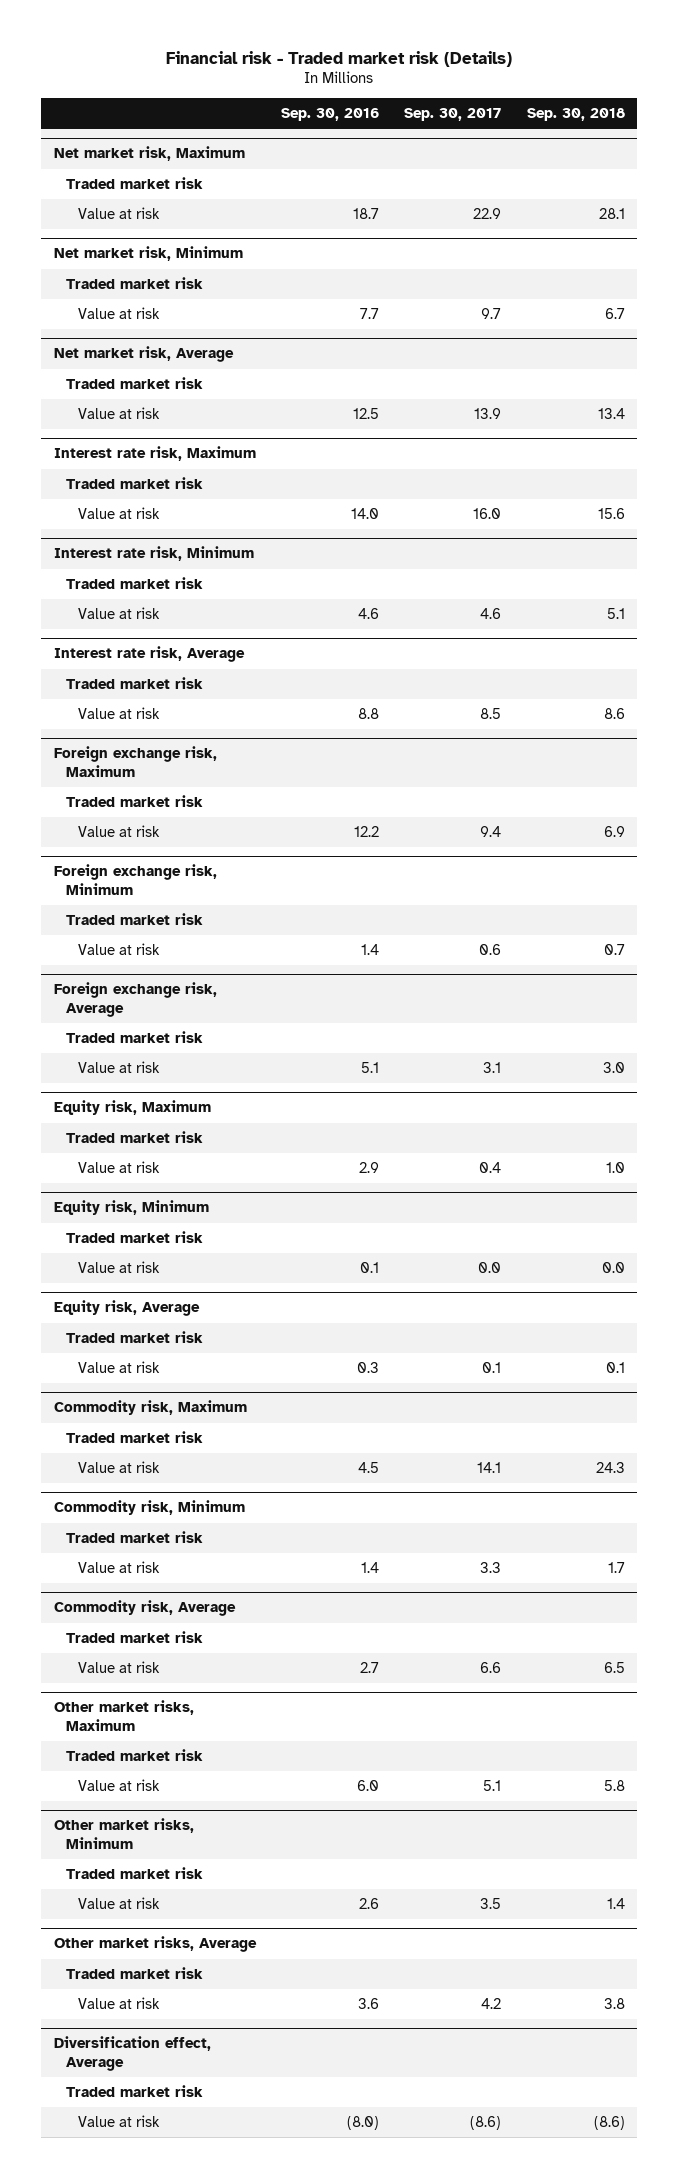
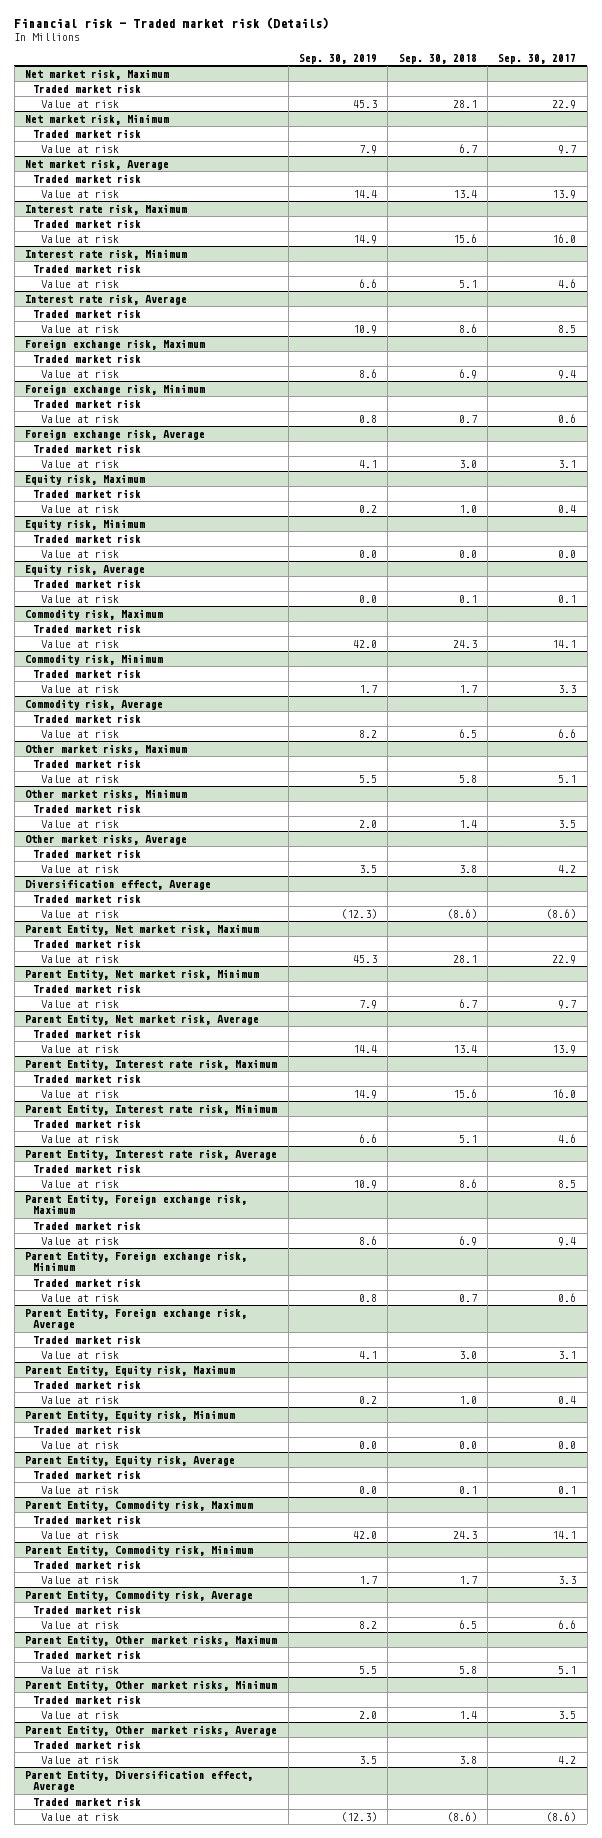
- | Sep. 30, 2016 | Sep. 30, 2017 | Sep. 30, 2018
+ | Sep. 30, 2019 | Sep. 30, 2018 | Sep. 30, 2017
+ Parent Entity, Net market risk, Maximum
+ Traded market risk
+ Value at risk | 45.3 | 28.1 | 22.9
+ Parent Entity, Net market risk, Minimum
+ Traded market risk
+ Value at risk | 7.9 | 6.7 | 9.7
+ Parent Entity, Net market risk, Average
+ Traded market risk
+ Value at risk | 14.4 | 13.4 | 13.9
+ Parent Entity, Interest rate risk, Maximum
+ Traded market risk
+ Value at risk | 14.9 | 15.6 | 16.0
+ Parent Entity, Interest rate risk, Minimum
+ Traded market risk
+ Value at risk | 6.6 | 5.1 | 4.6
+ Parent Entity, Interest rate risk, Average
+ Traded market risk
+ Value at risk | 10.9 | 8.6 | 8.5
+ Parent Entity, Foreign exchange risk, Maximum
+ Traded market risk
+ Value at risk | 8.6 | 6.9 | 9.4
+ Parent Entity, Foreign exchange risk, Minimum
+ Traded market risk
+ Value at risk | 0.8 | 0.7 | 0.6
+ Parent Entity, Foreign exchange risk, Average
+ Traded market risk
+ Value at risk | 4.1 | 3.0 | 3.1
+ Parent Entity, Equity risk, Maximum
+ Traded market risk
+ Value at risk | 0.2 | 1.0 | 0.4
+ Parent Entity, Equity risk, Minimum
+ Traded market risk
+ Value at risk | 0.0 | 0.0 | 0.0
+ Parent Entity, Equity risk, Average
+ Traded market risk
+ Value at risk | 0.0 | 0.1 | 0.1
+ Parent Entity, Commodity risk, Maximum
+ Traded market risk
+ Value at risk | 42.0 | 24.3 | 14.1
+ Parent Entity, Commodity risk, Minimum
+ Traded market risk
+ Value at risk | 1.7 | 1.7 | 3.3
+ Parent Entity, Commodity risk, Average
+ Traded market risk
+ Value at risk | 8.2 | 6.5 | 6.6
+ Parent Entity, Other market risks, Maximum
+ Traded market risk
+ Value at risk | 5.5 | 5.8 | 5.1
+ Parent Entity, Other market risks, Minimum
+ Traded market risk
+ Value at risk | 2.0 | 1.4 | 3.5
+ Parent Entity, Other market risks, Average
+ Traded market risk
+ Value at risk | 3.5 | 3.8 | 4.2
+ Parent Entity, Diversification effect, Average
+ Traded market risk
+ Value at risk | (12.3) | (8.6) | (8.6)

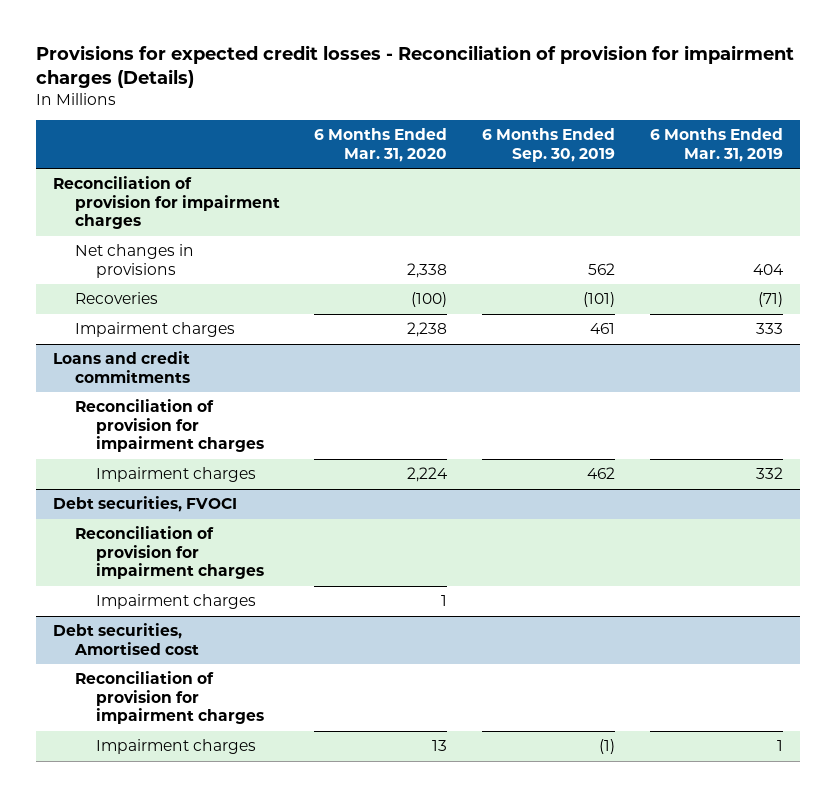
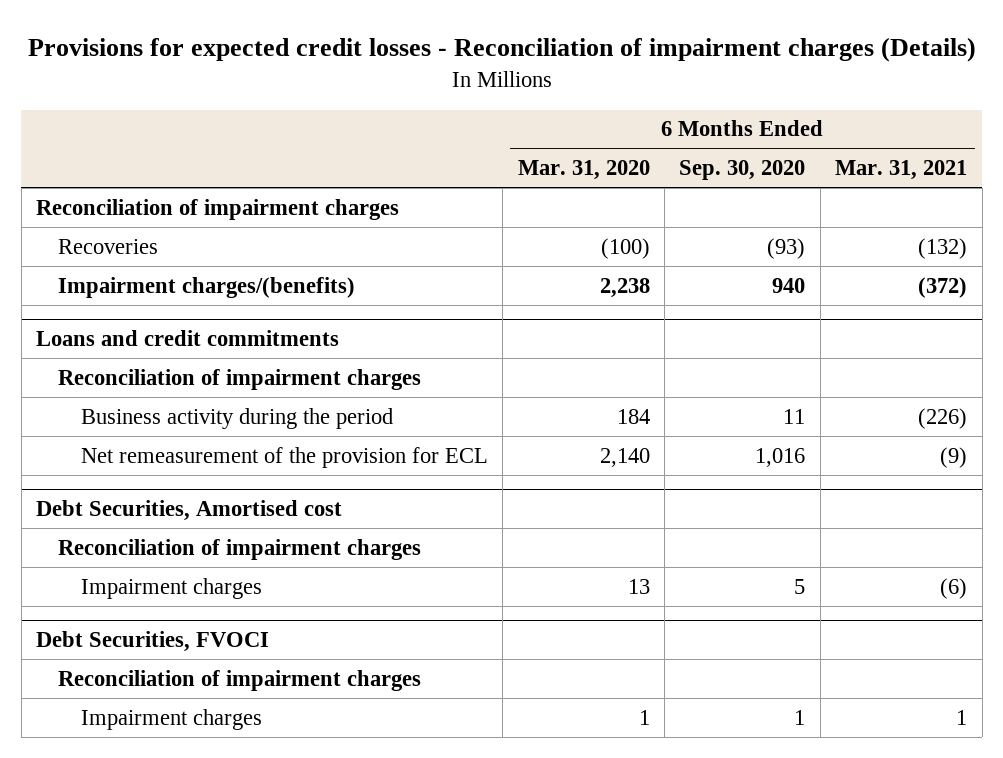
- Provisions for expected credit losses - Reconciliation of provision for impairment charges (Details)
+ Provisions for expected credit losses - Reconciliation of impairment charges (Details)
- | 6 Months Ended Mar. 31, 2020 | 6 Months Ended Sep. 30, 2019 | 6 Months Ended Mar. 31, 2019
+ | 6 Months Ended Mar. 31, 2020 | 6 Months Ended Sep. 30, 2020 | 6 Months Ended Mar. 31, 2021
- Reconciliation of provision for impairment charges
- Net changes in provisions | 2,338 | 562 | 404
+ Reconciliation of impairment charges
- Impairment charges | 2,238 | 461 | 333
+ Impairment charges/(benefits) | 2,238 | 940 | (372)
@ Loans and credit commitments
- Reconciliation of provision for impairment charges
- Impairment charges | 2,224 | 462 | 332
- Debt securities, FVOCI
- Reconciliation of provision for impairment charges
- Impairment charges | 1 | |
- Debt securities, Amortised cost
- Reconciliation of provision for impairment charges
@ Loans and credit commitments
+ Reconciliation of impairment charges
+ Business activity during the period | 184 | 11 | (226)
+ Net remeasurement of the provision for ECL | 2,140 | 1,016 | (9)
+ Debt Securities, Amortised cost
+ Reconciliation of impairment charges
+ Debt Securities, FVOCI
+ Reconciliation of impairment charges
+ Impairment charges | 1 | 1 | 1

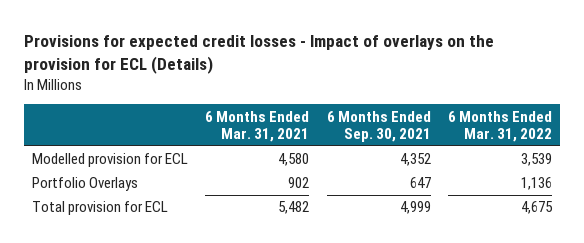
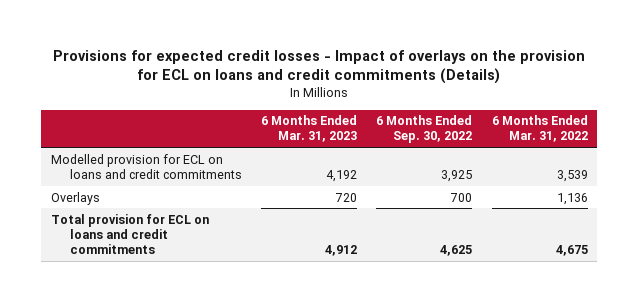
- Provisions for expected credit losses - Impact of overlays on the provision for ECL (Details)
+ Provisions for expected credit losses - Impact of overlays on the provision for ECL on loans and credit commitments (Details)
- | 6 Months Ended Mar. 31, 2021 | 6 Months Ended Sep. 30, 2021 | 6 Months Ended Mar. 31, 2022
+ | 6 Months Ended Mar. 31, 2023 | 6 Months Ended Sep. 30, 2022 | 6 Months Ended Mar. 31, 2022
- Modelled provision for ECL | 4,580 | 4,352 | 3,539
- Portfolio Overlays | 902 | 647 | 1,136
- Total provision for ECL | 5,482 | 4,999 | 4,675
+ Modelled provision for ECL on loans and credit commitments | 4,192 | 3,925 | 3,539
+ Overlays | 720 | 700 | 1,136
+ Total provision for ECL on loans and credit commitments | 4,912 | 4,625 | 4,675

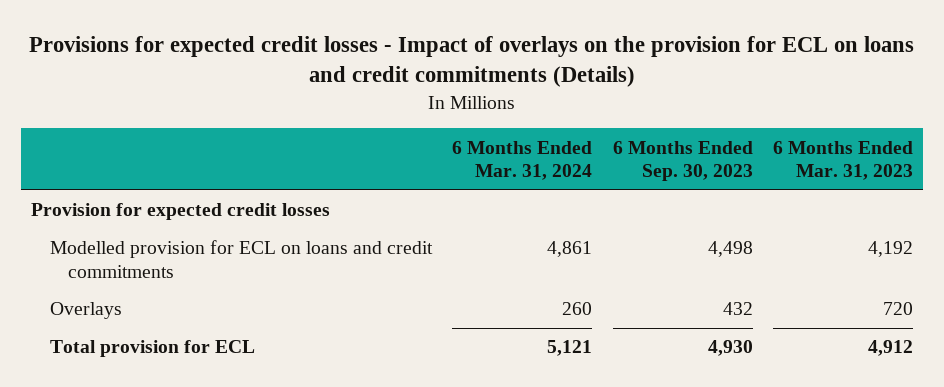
- | 6 Months Ended Mar. 31, 2023 | 6 Months Ended Sep. 30, 2022 | 6 Months Ended Mar. 31, 2022
+ | 6 Months Ended Mar. 31, 2024 | 6 Months Ended Sep. 30, 2023 | 6 Months Ended Mar. 31, 2023
+ Provision for expected credit losses
- Total provision for ECL on loans and credit commitments | 4,912 | 4,625 | 4,675
+ Total provision for ECL | 5,121 | 4,930 | 4,912

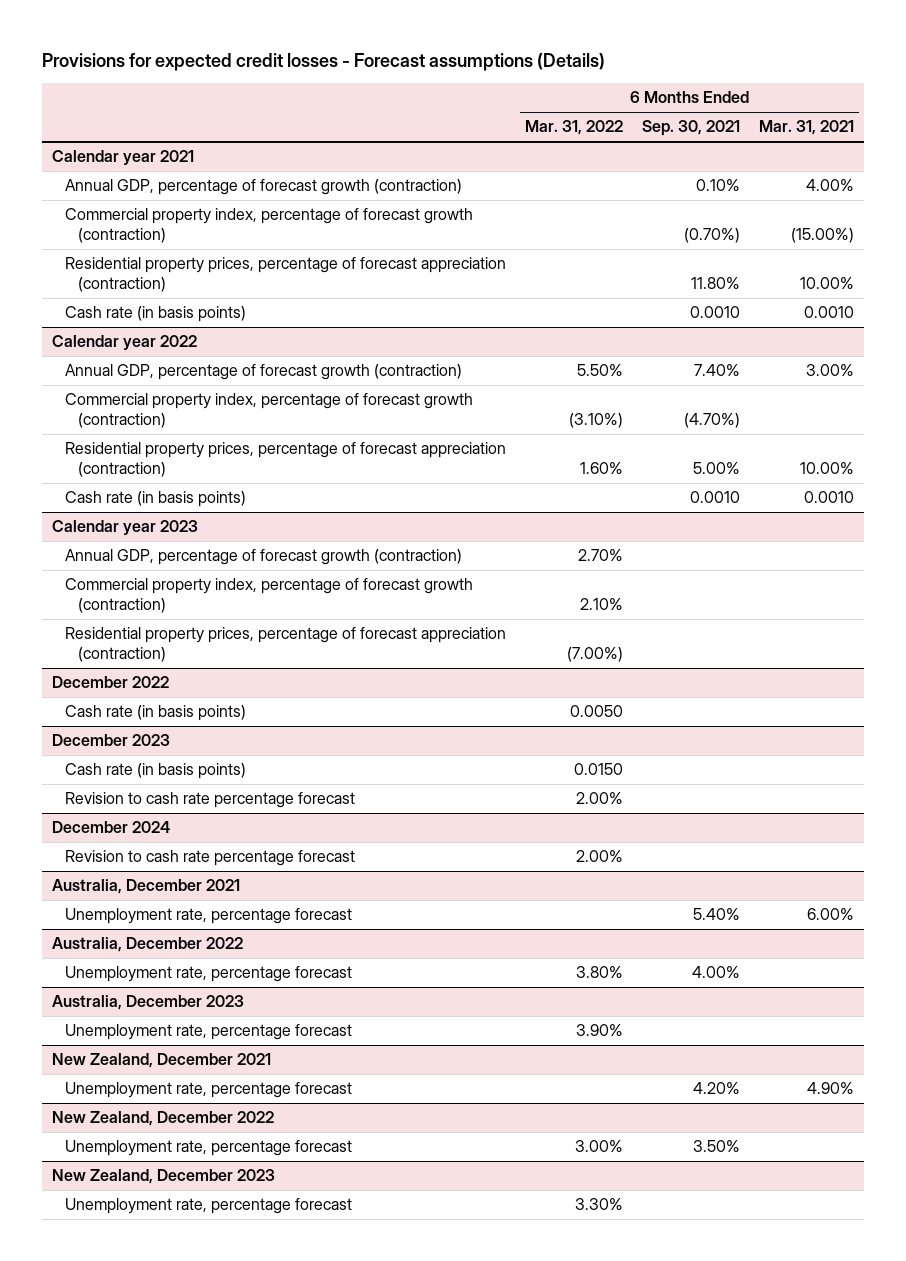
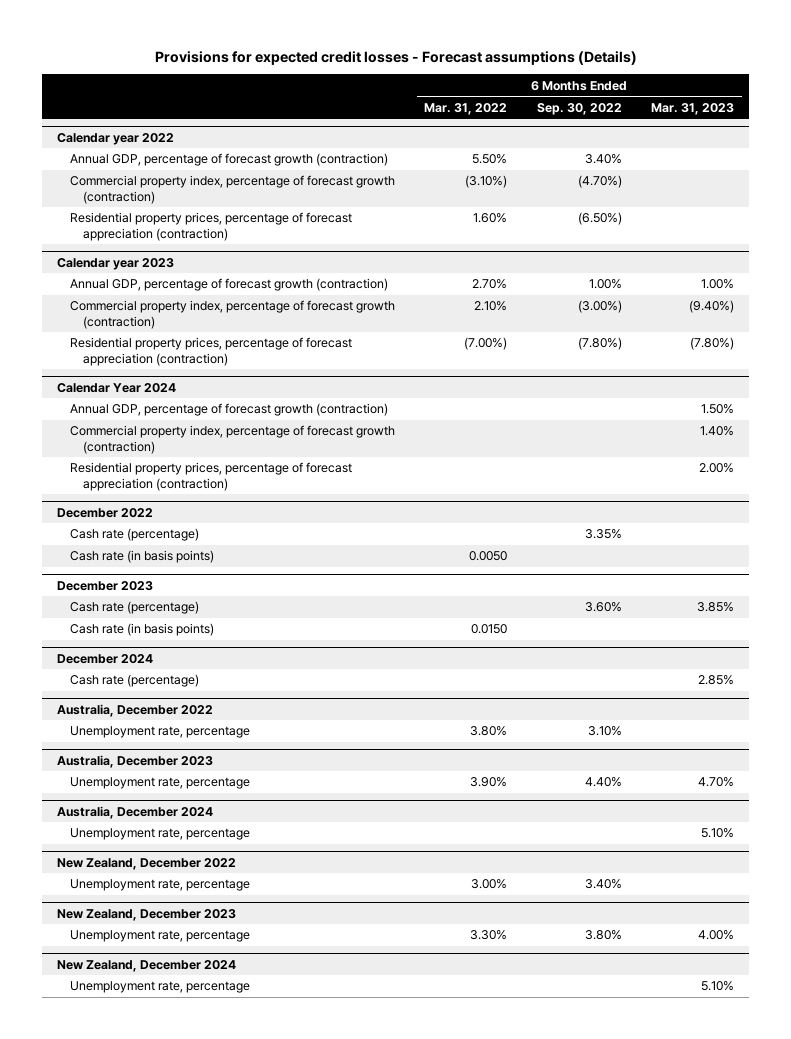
- | 6 Months Ended Mar. 31, 2022 | 6 Months Ended Sep. 30, 2021 | 6 Months Ended Mar. 31, 2021
+ | 6 Months Ended Mar. 31, 2022 | 6 Months Ended Sep. 30, 2022 | 6 Months Ended Mar. 31, 2023
- Calendar year 2021
- Annual GDP, percentage of forecast growth (contraction) | | 0.10% | 4.00%
- Commercial property index, percentage of forecast growth (contraction) | | (0.70%) | (15.00%)
- Residential property prices, percentage of forecast appreciation (contraction) | | 11.80% | 10.00%
- Cash rate (in basis points) | | 0.0010 | 0.0010
@ Calendar year 2022
- Cash rate (in basis points) | | 0.0010 | 0.0010
+ Calendar Year 2024
+ Annual GDP, percentage of forecast growth (contraction) | | | 1.50%
+ Commercial property index, percentage of forecast growth (contraction) | | | 1.40%
+ Residential property prices, percentage of forecast appreciation (contraction) | | | 2.00%
@ December 2022
+ Cash rate (percentage) | | 3.35% |
@ December 2023
+ Cash rate (percentage) | | 3.60% | 3.85%
- Revision to cash rate percentage forecast | 2.00% | |
@ December 2024
- Revision to cash rate percentage forecast | 2.00% | |
- Australia, December 2021
- Unemployment rate, percentage forecast | | 5.40% | 6.00%
@ December 2024
+ Cash rate (percentage) | | | 2.85%
@ Australia, December 2022
- Unemployment rate, percentage forecast | 3.80% | 4.00% |
+ Unemployment rate, percentage | 3.80% | 3.10% |
@ Australia, December 2023
- Unemployment rate, percentage forecast | 3.90% | |
- New Zealand, December 2021
- Unemployment rate, percentage forecast | | 4.20% | 4.90%
@ Australia, December 2023
+ Unemployment rate, percentage | 3.90% | 4.40% | 4.70%
+ Australia, December 2024
+ Unemployment rate, percentage | | | 5.10%
@ New Zealand, December 2022
- Unemployment rate, percentage forecast | 3.00% | 3.50% |
+ Unemployment rate, percentage | 3.00% | 3.40% |
@ New Zealand, December 2023
- Unemployment rate, percentage forecast | 3.30% | |
+ Unemployment rate, percentage | 3.30% | 3.80% | 4.00%
+ New Zealand, December 2024
+ Unemployment rate, percentage | | | 5.10%

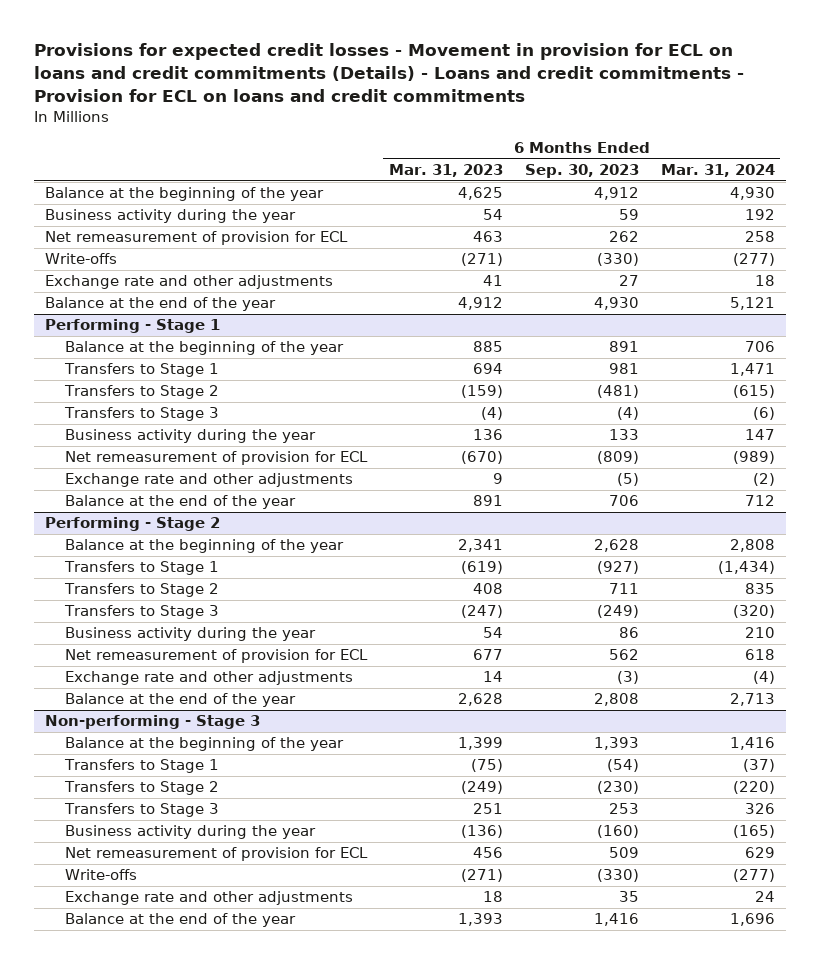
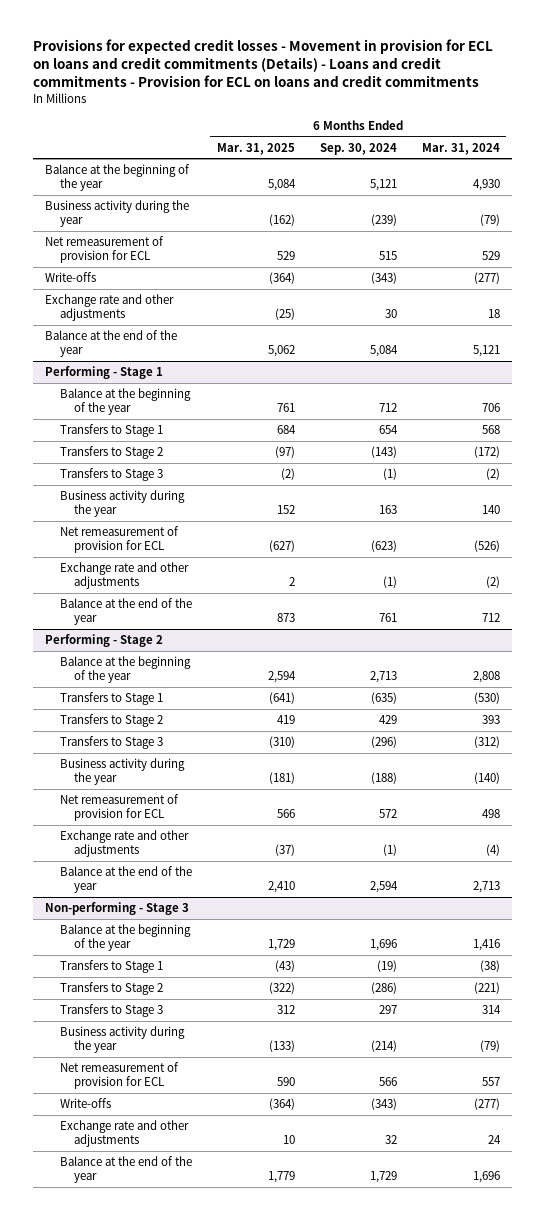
- | 6 Months Ended Mar. 31, 2023 | 6 Months Ended Sep. 30, 2023 | 6 Months Ended Mar. 31, 2024
+ | 6 Months Ended Mar. 31, 2025 | 6 Months Ended Sep. 30, 2024 | 6 Months Ended Mar. 31, 2024
- Business activity during the year | 54 | 59 | 192
- Net remeasurement of provision for ECL | 463 | 262 | 258
+ Business activity during the year | (162) | (239) | (79)
+ Net remeasurement of provision for ECL | 529 | 515 | 529
@ Performing - Stage 1
- Transfers to Stage 1 | 694 | 981 | 1,471
- Transfers to Stage 2 | (159) | (481) | (615)
- Transfers to Stage 3 | (4) | (4) | (6)
- Business activity during the year | 136 | 133 | 147
- Net remeasurement of provision for ECL | (670) | (809) | (989)
+ Transfers to Stage 1 | 684 | 654 | 568
+ Transfers to Stage 2 | (97) | (143) | (172)
+ Transfers to Stage 3 | (2) | (1) | (2)
+ Business activity during the year | 152 | 163 | 140
+ Net remeasurement of provision for ECL | (627) | (623) | (526)
@ Performing - Stage 2
- Transfers to Stage 1 | (619) | (927) | (1,434)
- Transfers to Stage 2 | 408 | 711 | 835
- Transfers to Stage 3 | (247) | (249) | (320)
- Business activity during the year | 54 | 86 | 210
- Net remeasurement of provision for ECL | 677 | 562 | 618
+ Transfers to Stage 1 | (641) | (635) | (530)
+ Transfers to Stage 2 | 419 | 429 | 393
+ Transfers to Stage 3 | (310) | (296) | (312)
+ Business activity during the year | (181) | (188) | (140)
+ Net remeasurement of provision for ECL | 566 | 572 | 498
@ Non-performing - Stage 3
- Transfers to Stage 1 | (75) | (54) | (37)
- Transfers to Stage 2 | (249) | (230) | (220)
- Transfers to Stage 3 | 251 | 253 | 326
- Business activity during the year | (136) | (160) | (165)
- Net remeasurement of provision for ECL | 456 | 509 | 629
+ Transfers to Stage 1 | (43) | (19) | (38)
+ Transfers to Stage 2 | (322) | (286) | (221)
+ Transfers to Stage 3 | 312 | 297 | 314
+ Business activity during the year | (133) | (214) | (79)
+ Net remeasurement of provision for ECL | 590 | 566 | 557

